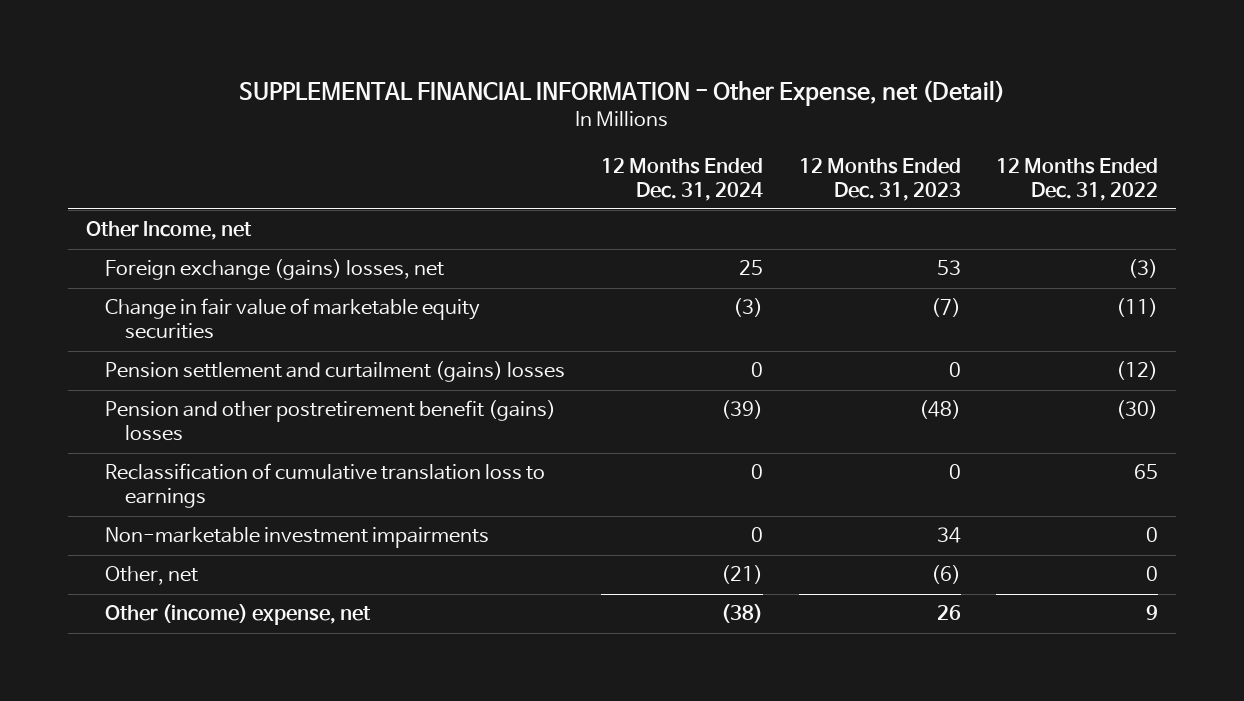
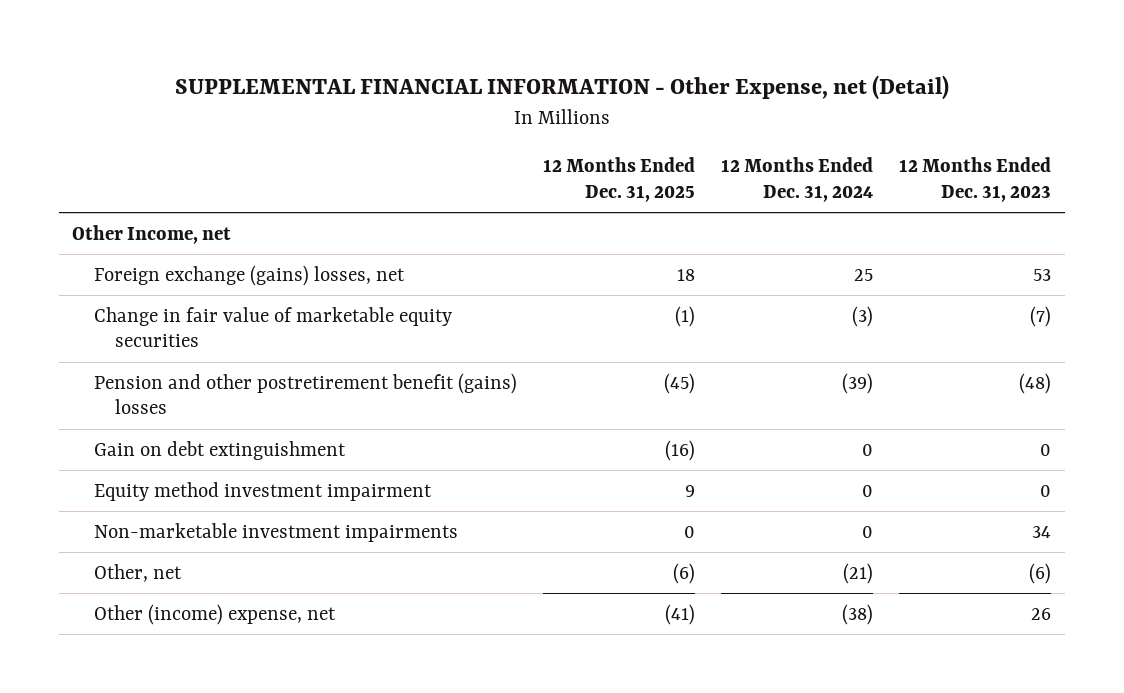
- | 12 Months Ended Dec. 31, 2024 | 12 Months Ended Dec. 31, 2023 | 12 Months Ended Dec. 31, 2022
+ | 12 Months Ended Dec. 31, 2025 | 12 Months Ended Dec. 31, 2024 | 12 Months Ended Dec. 31, 2023
- Pension settlement and curtailment (gains) losses | 0 | 0 | (12)
- Reclassification of cumulative translation loss to earnings | 0 | 0 | 65
+ Gain on debt extinguishment | (16) | 0 | 0
+ Equity method investment impairment | 9 | 0 | 0

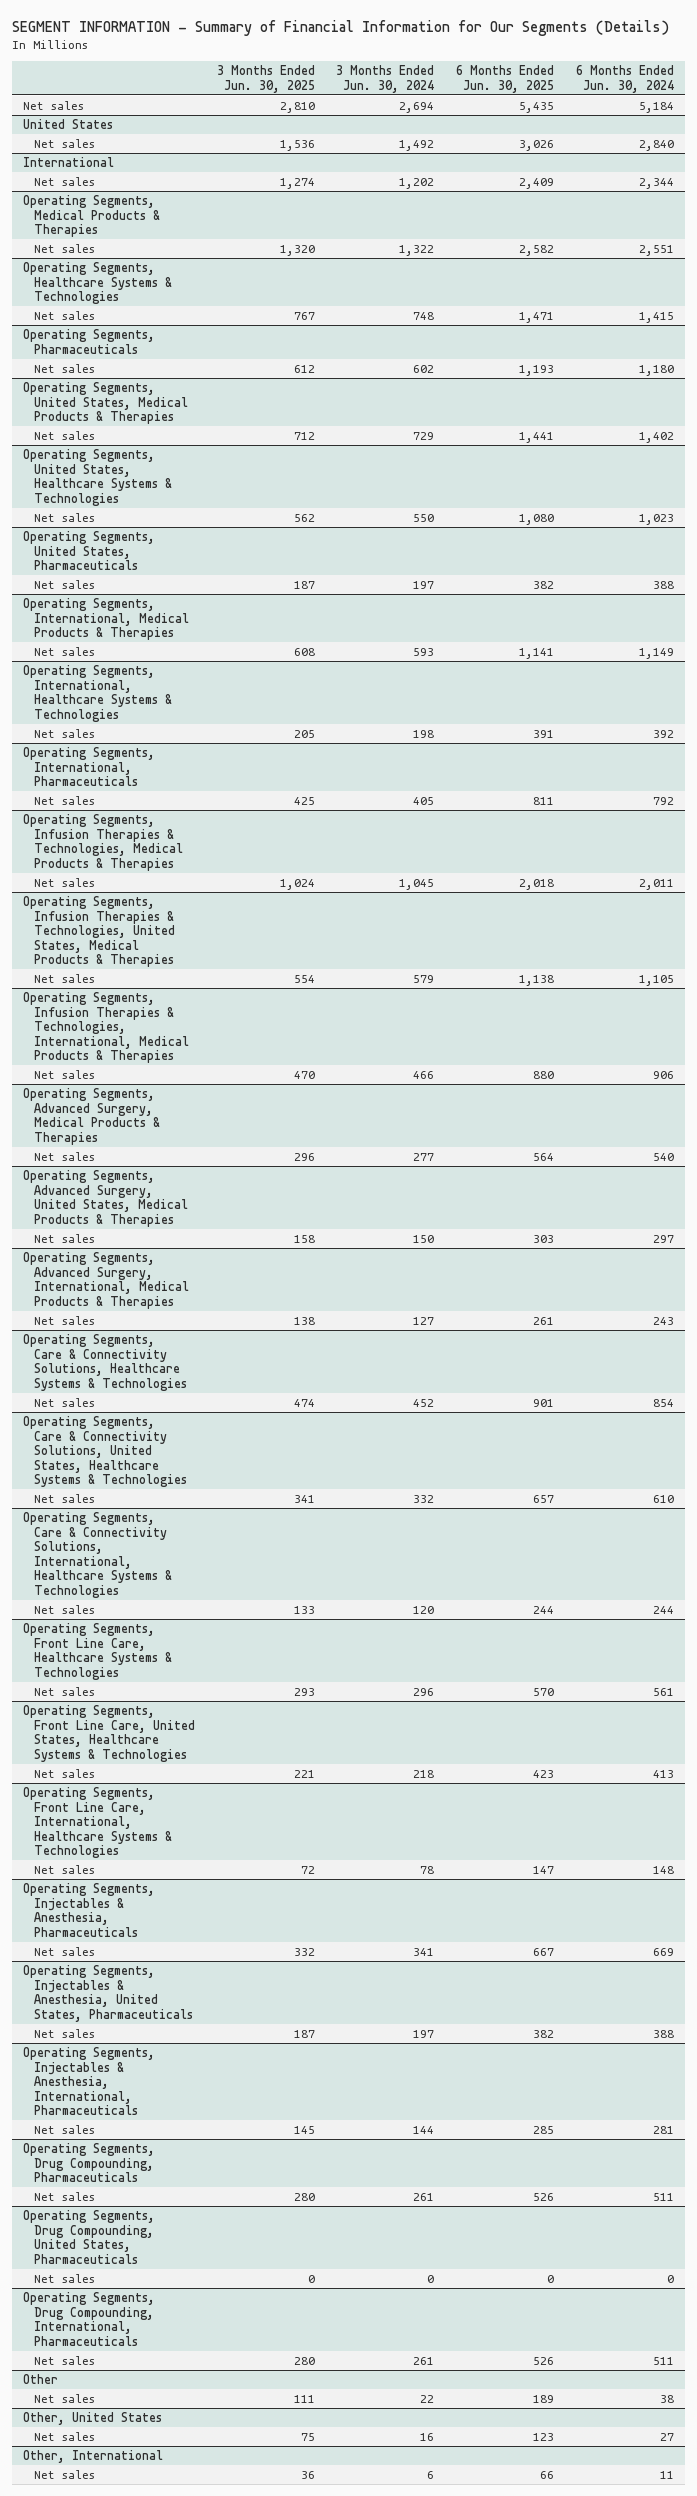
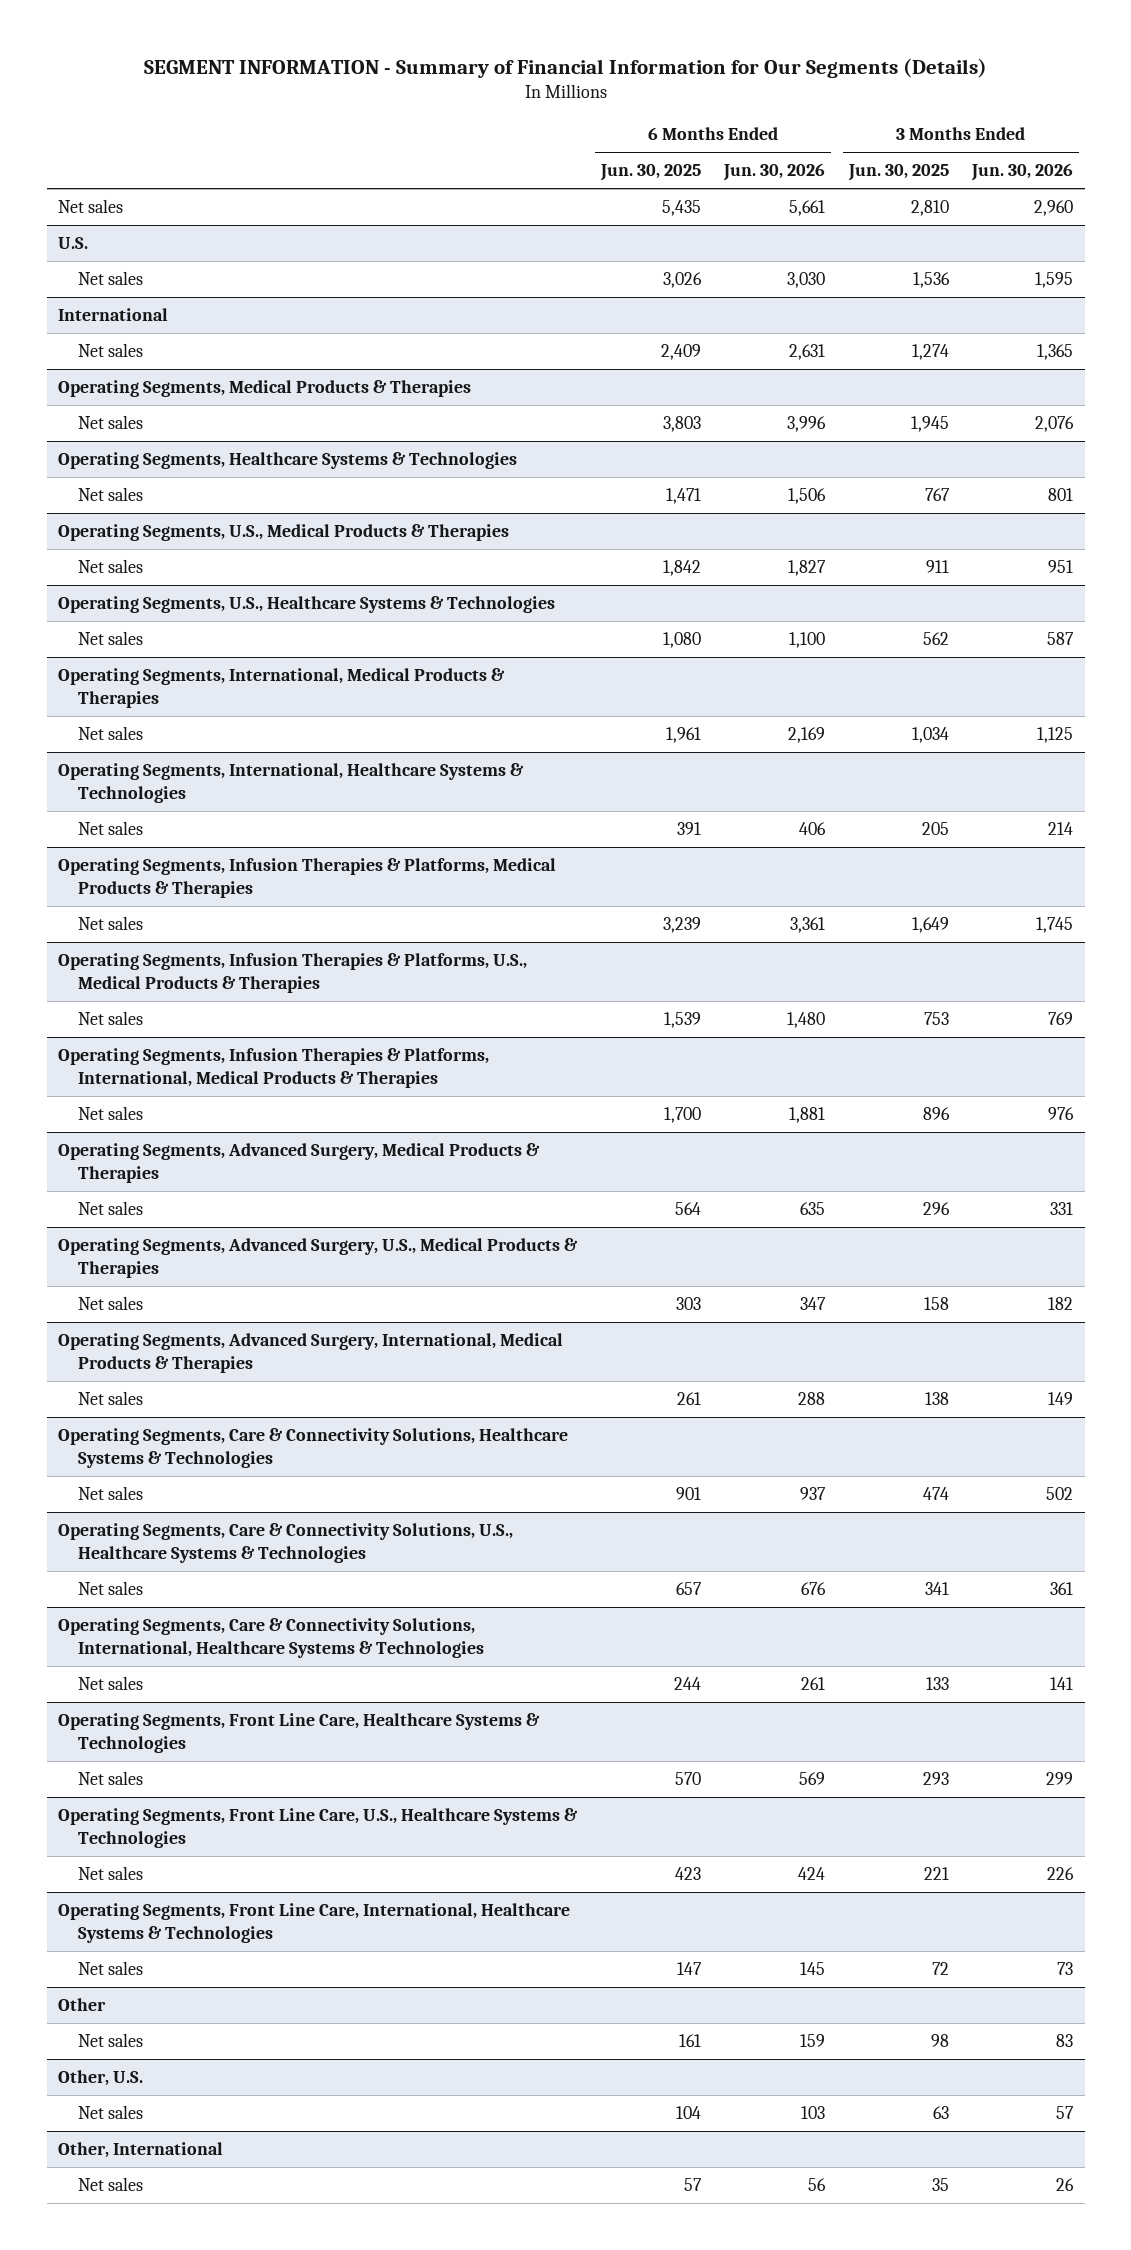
- | 3 Months Ended Jun. 30, 2025 | 3 Months Ended Jun. 30, 2024 | 6 Months Ended Jun. 30, 2025 | 6 Months Ended Jun. 30, 2024
+ | 6 Months Ended Jun. 30, 2025 | 6 Months Ended Jun. 30, 2026 | 3 Months Ended Jun. 30, 2025 | 3 Months Ended Jun. 30, 2026
- United States
+ U.S.
@ Operating Segments, Medical Products & Therapies
- Net sales | 1,320 | 1,322 | 2,582 | 2,551
+ Net sales | 3,803 | 3,996 | 1,945 | 2,076
- Operating Segments, Pharmaceuticals
- Net sales | 612 | 602 | 1,193 | 1,180
- Operating Segments, United States, Medical Products & Therapies
- Net sales | 712 | 729 | 1,441 | 1,402
- Operating Segments, United States, Healthcare Systems & Technologies
+ Operating Segments, U.S., Medical Products & Therapies
+ Net sales | 1,842 | 1,827 | 911 | 951
+ Operating Segments, U.S., Healthcare Systems & Technologies
- Operating Segments, United States, Pharmaceuticals
- Net sales | 187 | 197 | 382 | 388
@ Operating Segments, International, Medical Products & Therapies
- Net sales | 608 | 593 | 1,141 | 1,149
+ Net sales | 1,961 | 2,169 | 1,034 | 1,125
- Operating Segments, International, Pharmaceuticals
- Net sales | 425 | 405 | 811 | 792
- Operating Segments, Infusion Therapies & Technologies, Medical Products & Therapies
- Net sales | 1,024 | 1,045 | 2,018 | 2,011
- Operating Segments, Infusion Therapies & Technologies, United States, Medical Products & Therapies
- Net sales | 554 | 579 | 1,138 | 1,105
- Operating Segments, Infusion Therapies & Technologies, International, Medical Products & Therapies
- Net sales | 470 | 466 | 880 | 906
+ Operating Segments, Infusion Therapies & Platforms, Medical Products & Therapies
+ Net sales | 3,239 | 3,361 | 1,649 | 1,745
+ Operating Segments, Infusion Therapies & Platforms, U.S., Medical Products & Therapies
+ Net sales | 1,539 | 1,480 | 753 | 769
+ Operating Segments, Infusion Therapies & Platforms, International, Medical Products & Therapies
+ Net sales | 1,700 | 1,881 | 896 | 976
- Operating Segments, Advanced Surgery, United States, Medical Products & Therapies
+ Operating Segments, Advanced Surgery, U.S., Medical Products & Therapies
- Operating Segments, Care & Connectivity Solutions, United States, Healthcare Systems & Technologies
+ Operating Segments, Care & Connectivity Solutions, U.S., Healthcare Systems & Technologies
- Operating Segments, Front Line Care, United States, Healthcare Systems & Technologies
+ Operating Segments, Front Line Care, U.S., Healthcare Systems & Technologies
- Operating Segments, Injectables & Anesthesia, Pharmaceuticals
- Net sales | 332 | 341 | 667 | 669
- Operating Segments, Injectables & Anesthesia, United States, Pharmaceuticals
- Net sales | 187 | 197 | 382 | 388
- Operating Segments, Injectables & Anesthesia, International, Pharmaceuticals
- Net sales | 145 | 144 | 285 | 281
- Operating Segments, Drug Compounding, Pharmaceuticals
- Net sales | 280 | 261 | 526 | 511
- Operating Segments, Drug Compounding, United States, Pharmaceuticals
- Net sales | 0 | 0 | 0 | 0
- Operating Segments, Drug Compounding, International, Pharmaceuticals
- Net sales | 280 | 261 | 526 | 511
@ Other
- Net sales | 111 | 22 | 189 | 38
- Other, United States
- Net sales | 75 | 16 | 123 | 27
@ Other
+ Net sales | 161 | 159 | 98 | 83
+ Other, U.S.
+ Net sales | 104 | 103 | 63 | 57
@ Other, International
- Net sales | 36 | 6 | 66 | 11
+ Net sales | 57 | 56 | 35 | 26

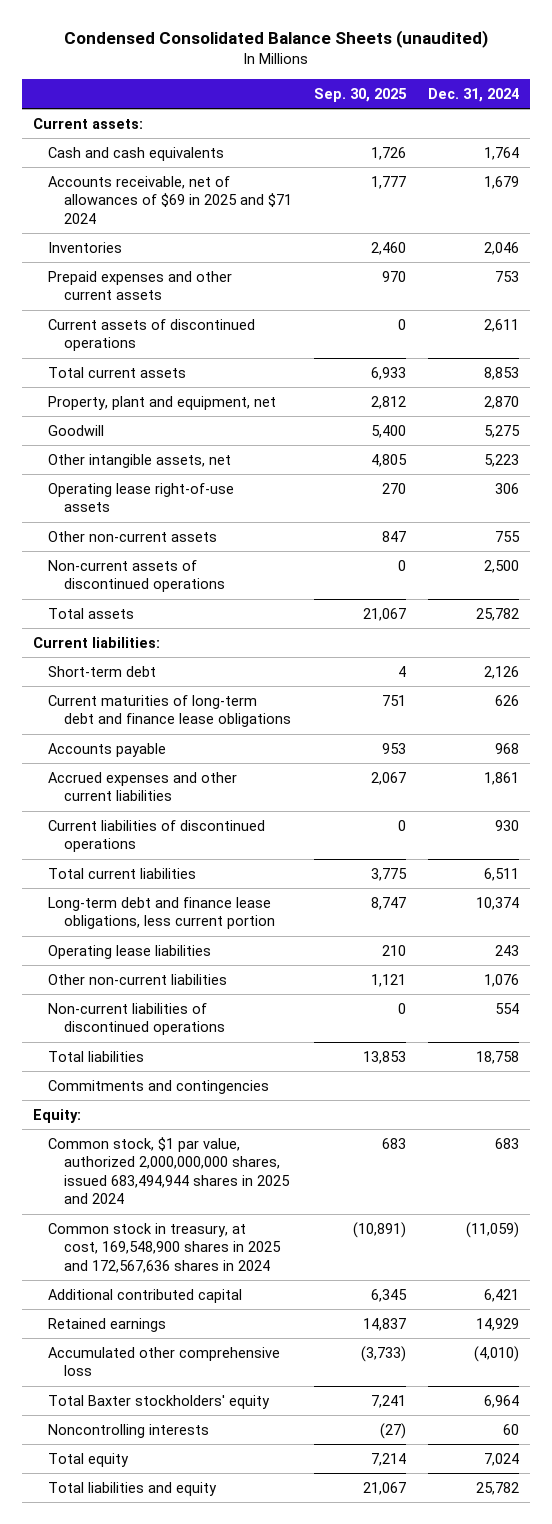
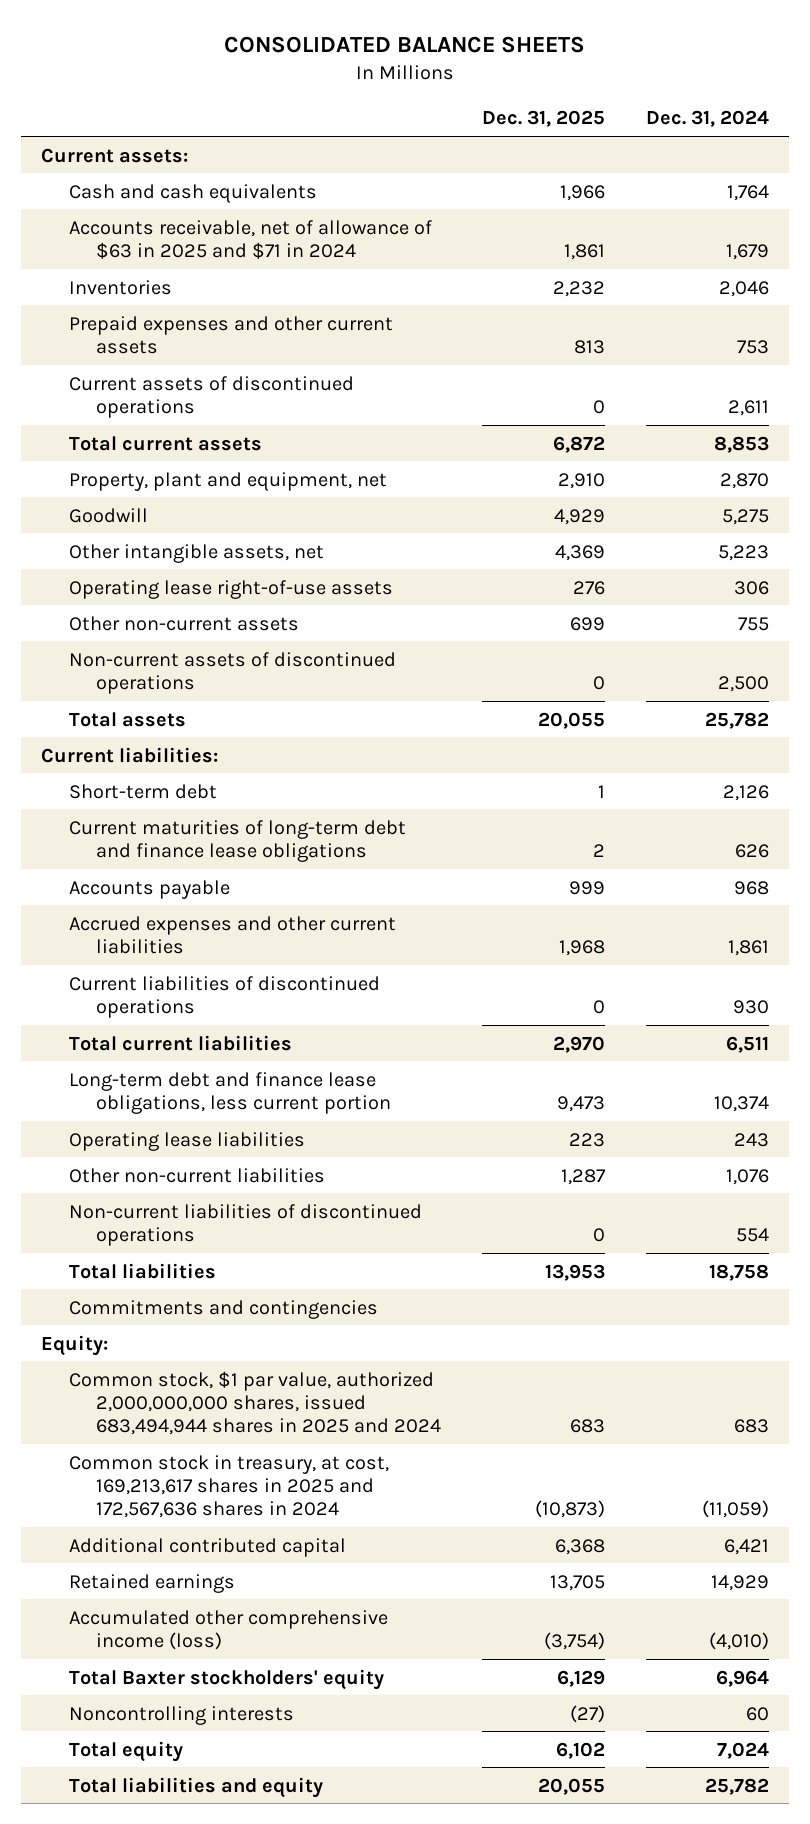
- Condensed Consolidated Balance Sheets (unaudited)
+ CONSOLIDATED BALANCE SHEETS
- | Sep. 30, 2025 | Dec. 31, 2024
+ | Dec. 31, 2025 | Dec. 31, 2024
- Accounts receivable, net of allowances of $69 in 2025 and $71 2024 | 1,777 | 1,679
+ Accounts receivable, net of allowance of $63 in 2025 and $71 in 2024 | 1,861 | 1,679
- Common stock in treasury, at cost, 169,548,900 shares in 2025 and 172,567,636 shares in 2024 | (10,891) | (11,059)
+ Common stock in treasury, at cost, 169,213,617 shares in 2025 and 172,567,636 shares in 2024 | (10,873) | (11,059)
- Accumulated other comprehensive loss | (3,733) | (4,010)
+ Accumulated other comprehensive income (loss) | (3,754) | (4,010)

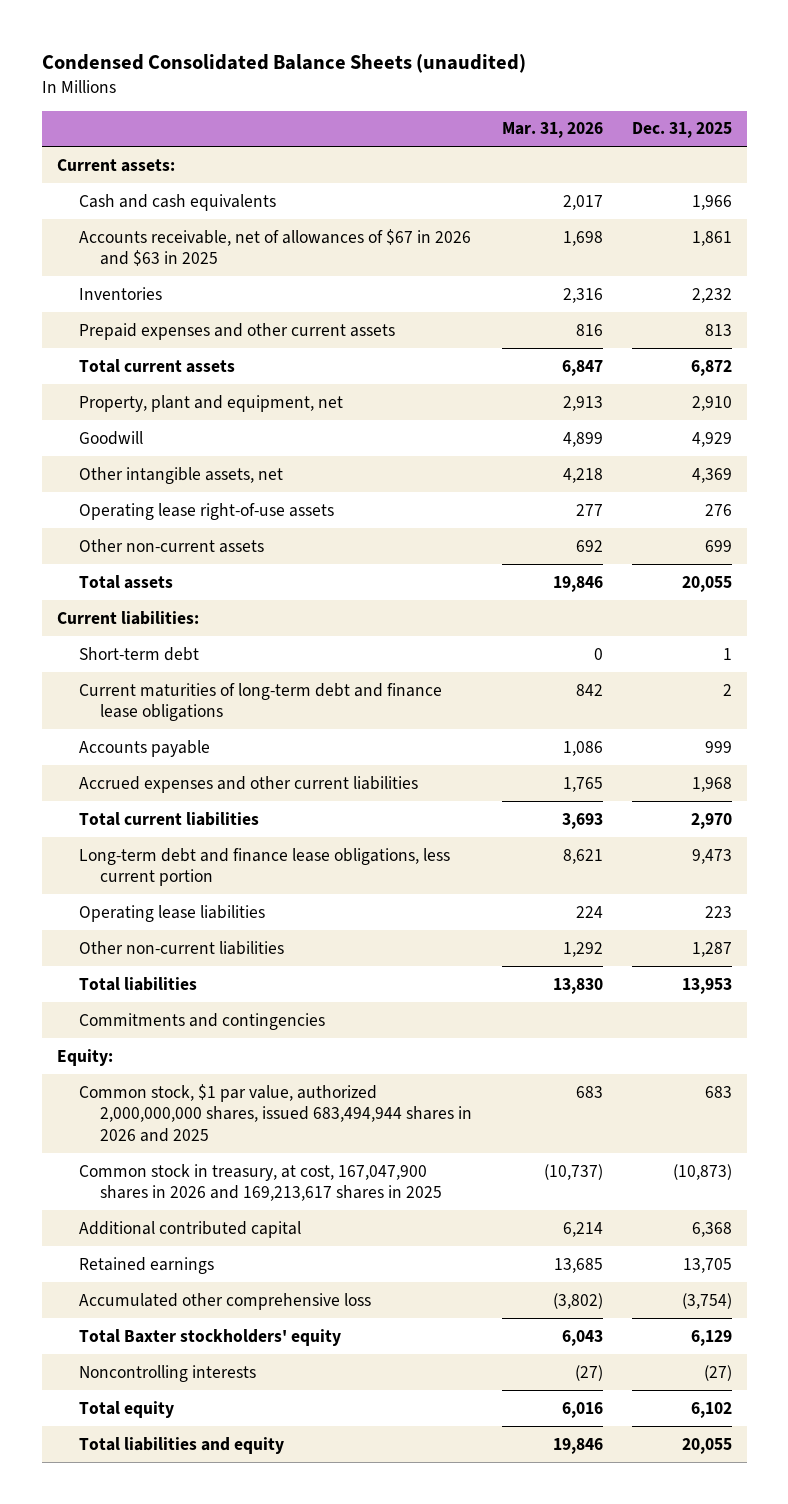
- CONSOLIDATED BALANCE SHEETS
+ Condensed Consolidated Balance Sheets (unaudited)
- | Dec. 31, 2025 | Dec. 31, 2024
+ | Mar. 31, 2026 | Dec. 31, 2025
- Accounts receivable, net of allowance of $63 in 2025 and $71 in 2024 | 1,861 | 1,679
+ Accounts receivable, net of allowances of $67 in 2026 and $63 in 2025 | 1,698 | 1,861
- Current assets of discontinued operations | 0 | 2,611
- Non-current assets of discontinued operations | 0 | 2,500
- Current liabilities of discontinued operations | 0 | 930
- Non-current liabilities of discontinued operations | 0 | 554
- Common stock, $1 par value, authorized 2,000,000,000 shares, issued 683,494,944 shares in 2025 and 2024 | 683 | 683
- Common stock in treasury, at cost, 169,213,617 shares in 2025 and 172,567,636 shares in 2024 | (10,873) | (11,059)
+ Common stock, $1 par value, authorized 2,000,000,000 shares, issued 683,494,944 shares in 2026 and 2025 | 683 | 683
+ Common stock in treasury, at cost, 167,047,900 shares in 2026 and 169,213,617 shares in 2025 | (10,737) | (10,873)
- Accumulated other comprehensive income (loss) | (3,754) | (4,010)
+ Accumulated other comprehensive loss | (3,802) | (3,754)

